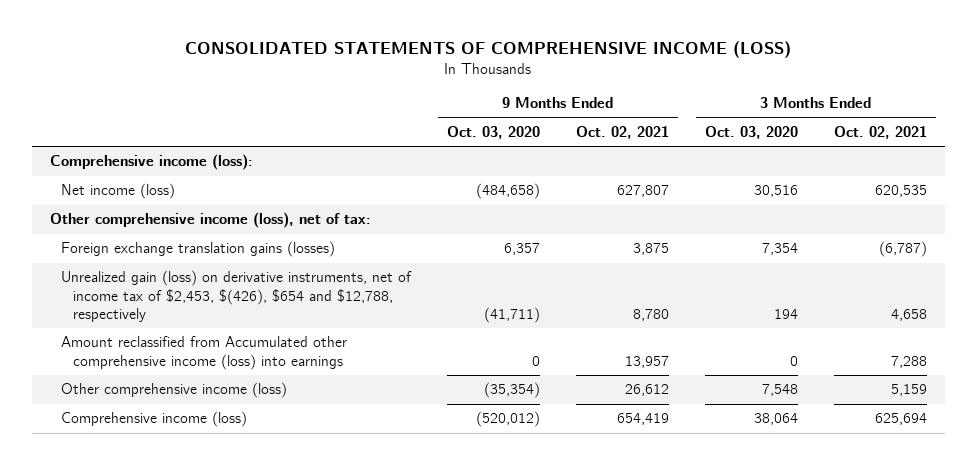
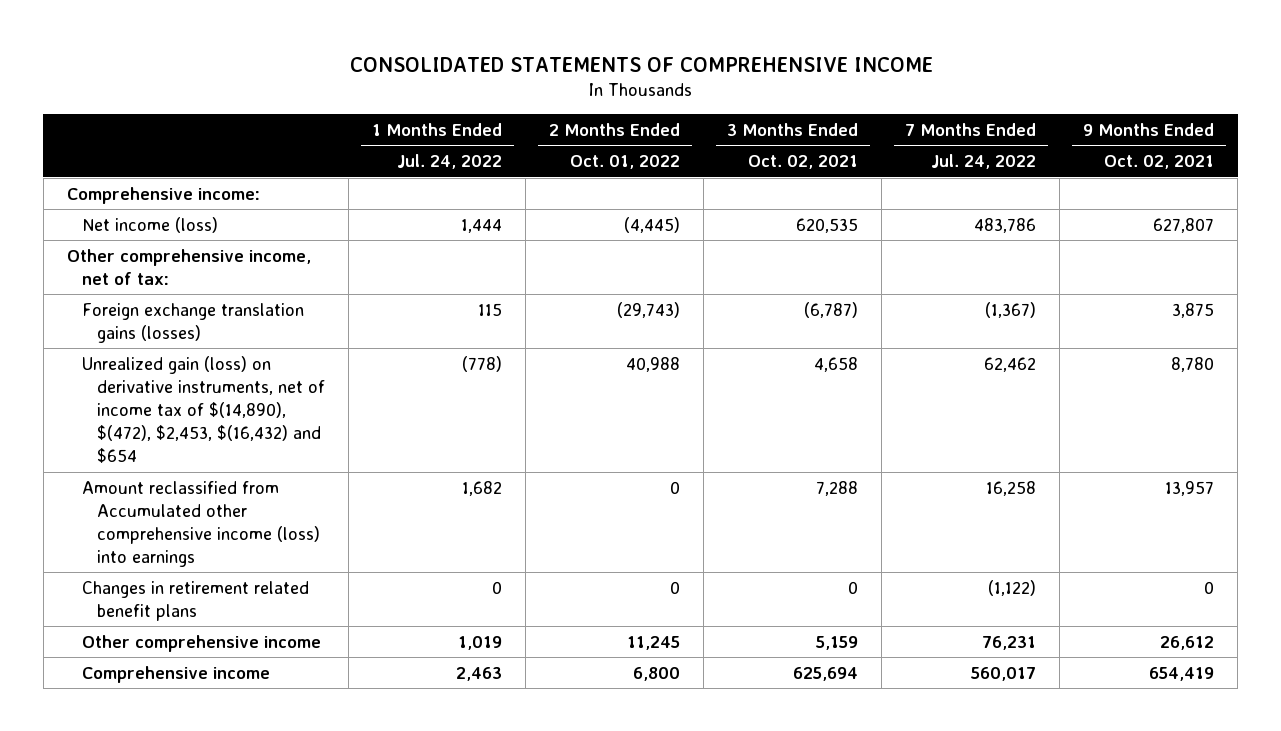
- CONSOLIDATED STATEMENTS OF COMPREHENSIVE INCOME (LOSS)
+ CONSOLIDATED STATEMENTS OF COMPREHENSIVE INCOME
- | 9 Months Ended Oct. 03, 2020 | 9 Months Ended Oct. 02, 2021 | 3 Months Ended Oct. 03, 2020 | 3 Months Ended Oct. 02, 2021
+ | 1 Months Ended Jul. 24, 2022 | 2 Months Ended Oct. 01, 2022 | 3 Months Ended Oct. 02, 2021 | 7 Months Ended Jul. 24, 2022 | 9 Months Ended Oct. 02, 2021
- Comprehensive income (loss):
+ Comprehensive income:
- Other comprehensive income (loss), net of tax:
+ Other comprehensive income, net of tax:
- Unrealized gain (loss) on derivative instruments, net of income tax of $2,453, $(426), $654 and $12,788, respectively | (41,711) | 8,780 | 194 | 4,658
+ Unrealized gain (loss) on derivative instruments, net of income tax of $(14,890), $(472), $2,453, $(16,432) and $654 | (778) | 40,988 | 4,658 | 62,462 | 8,780
- Other comprehensive income (loss) | (35,354) | 26,612 | 7,548 | 5,159
- Comprehensive income (loss) | (520,012) | 654,419 | 38,064 | 625,694
+ Changes in retirement related benefit plans | 0 | 0 | 0 | (1,122) | 0
+ Other comprehensive income | 1,019 | 11,245 | 5,159 | 76,231 | 26,612
+ Comprehensive income | 2,463 | 6,800 | 625,694 | 560,017 | 654,419

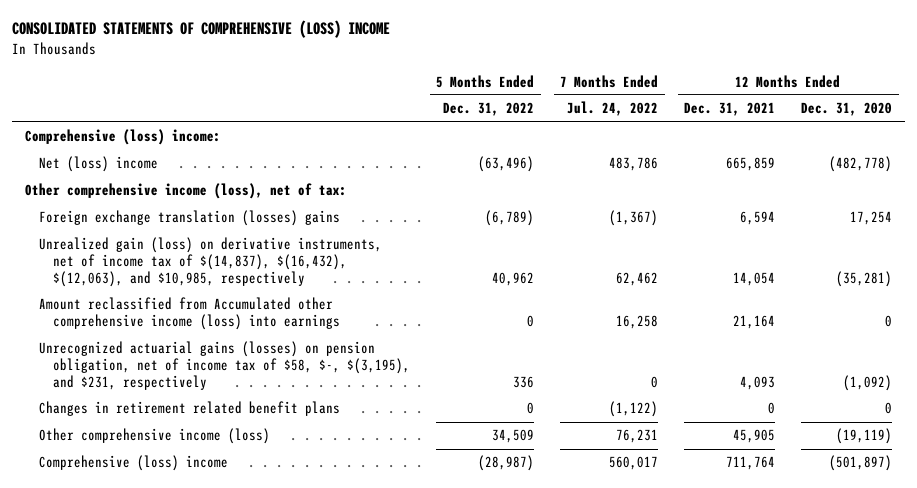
- CONSOLIDATED STATEMENTS OF COMPREHENSIVE INCOME
+ CONSOLIDATED STATEMENTS OF COMPREHENSIVE (LOSS) INCOME
- | 1 Months Ended Jul. 24, 2022 | 2 Months Ended Oct. 01, 2022 | 3 Months Ended Oct. 02, 2021 | 7 Months Ended Jul. 24, 2022 | 9 Months Ended Oct. 02, 2021
+ | 5 Months Ended Dec. 31, 2022 | 7 Months Ended Jul. 24, 2022 | 12 Months Ended Dec. 31, 2021 | 12 Months Ended Dec. 31, 2020
- Comprehensive income:
- Net income (loss) | 1,444 | (4,445) | 620,535 | 483,786 | 627,807
- Other comprehensive income, net of tax:
- Foreign exchange translation gains (losses) | 115 | (29,743) | (6,787) | (1,367) | 3,875
- Unrealized gain (loss) on derivative instruments, net of income tax of $(14,890), $(472), $2,453, $(16,432) and $654 | (778) | 40,988 | 4,658 | 62,462 | 8,780
+ Comprehensive (loss) income:
+ Net (loss) income | (63,496) | 483,786 | 665,859 | (482,778)
+ Other comprehensive income (loss), net of tax:
+ Foreign exchange translation (losses) gains | (6,789) | (1,367) | 6,594 | 17,254
+ Unrealized gain (loss) on derivative instruments, net of income tax of $(14,837), $(16,432), $(12,063), and $10,985, respectively | 40,962 | 62,462 | 14,054 | (35,281)
+ Unrecognized actuarial gains (losses) on pension obligation, net of income tax of $58, $-, $(3,195), and $231, respectively | 336 | 0 | 4,093 | (1,092)
- Other comprehensive income | 1,019 | 11,245 | 5,159 | 76,231 | 26,612
- Comprehensive income | 2,463 | 6,800 | 625,694 | 560,017 | 654,419
+ Other comprehensive income (loss) | 34,509 | 76,231 | 45,905 | (19,119)
+ Comprehensive (loss) income | (28,987) | 560,017 | 711,764 | (501,897)

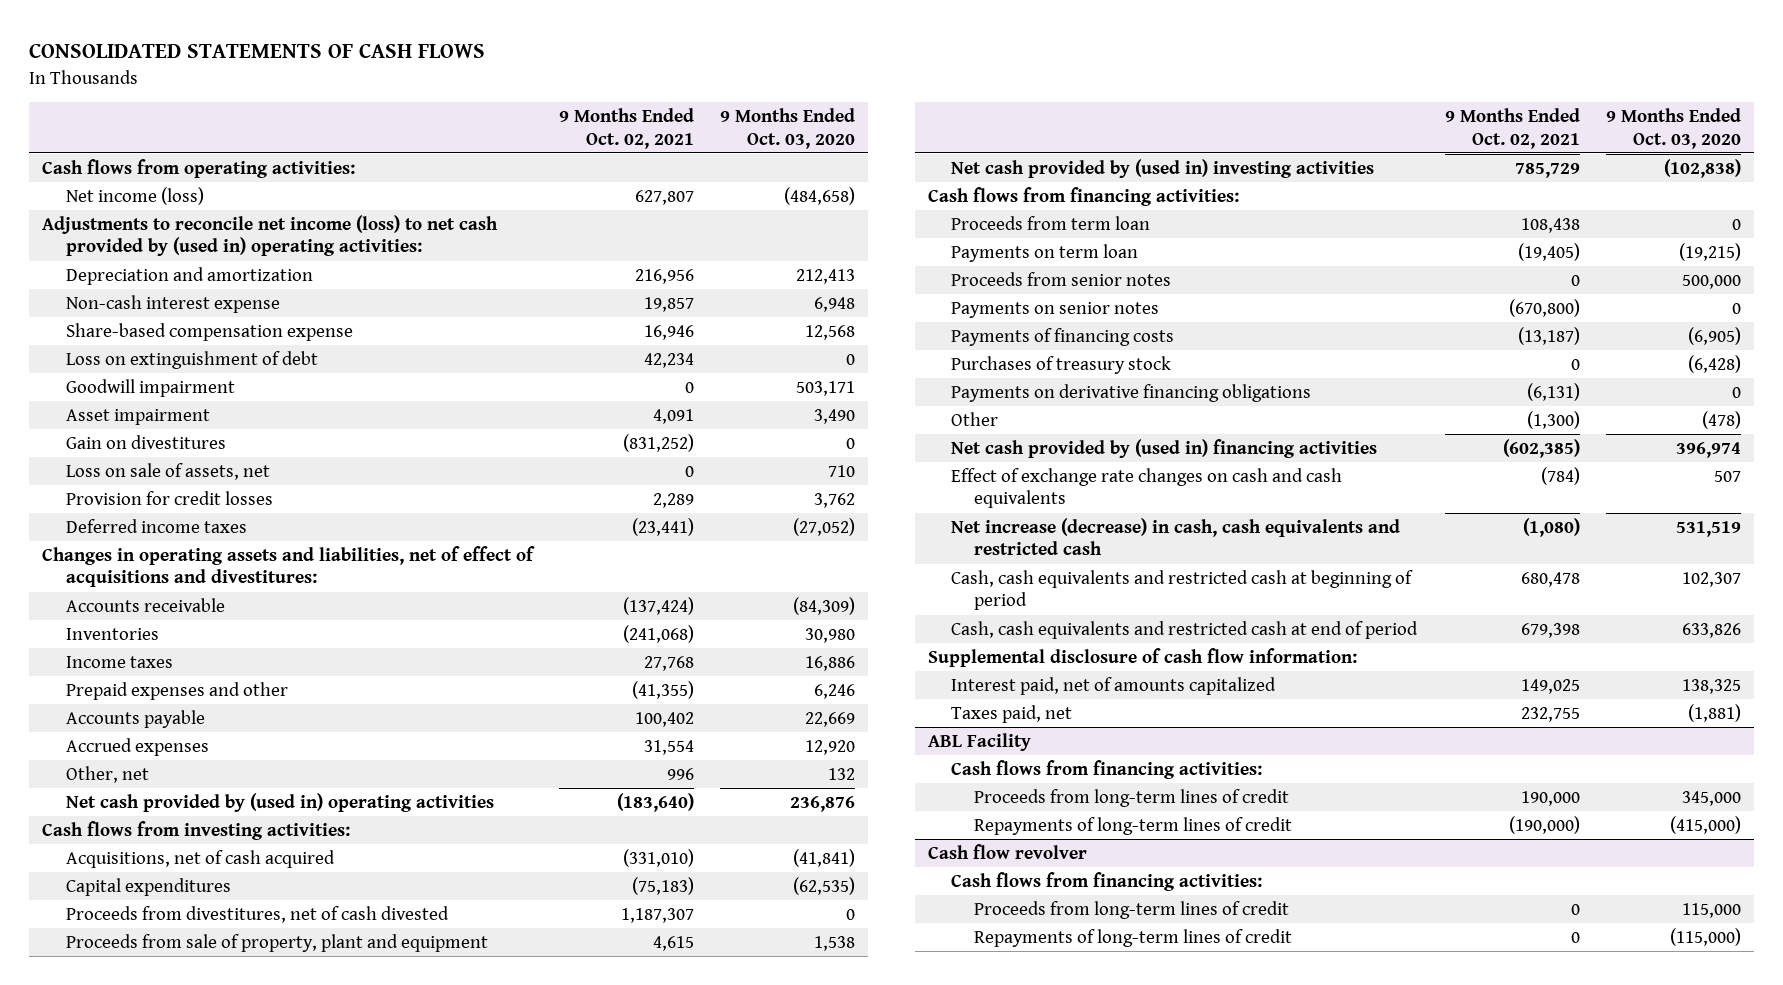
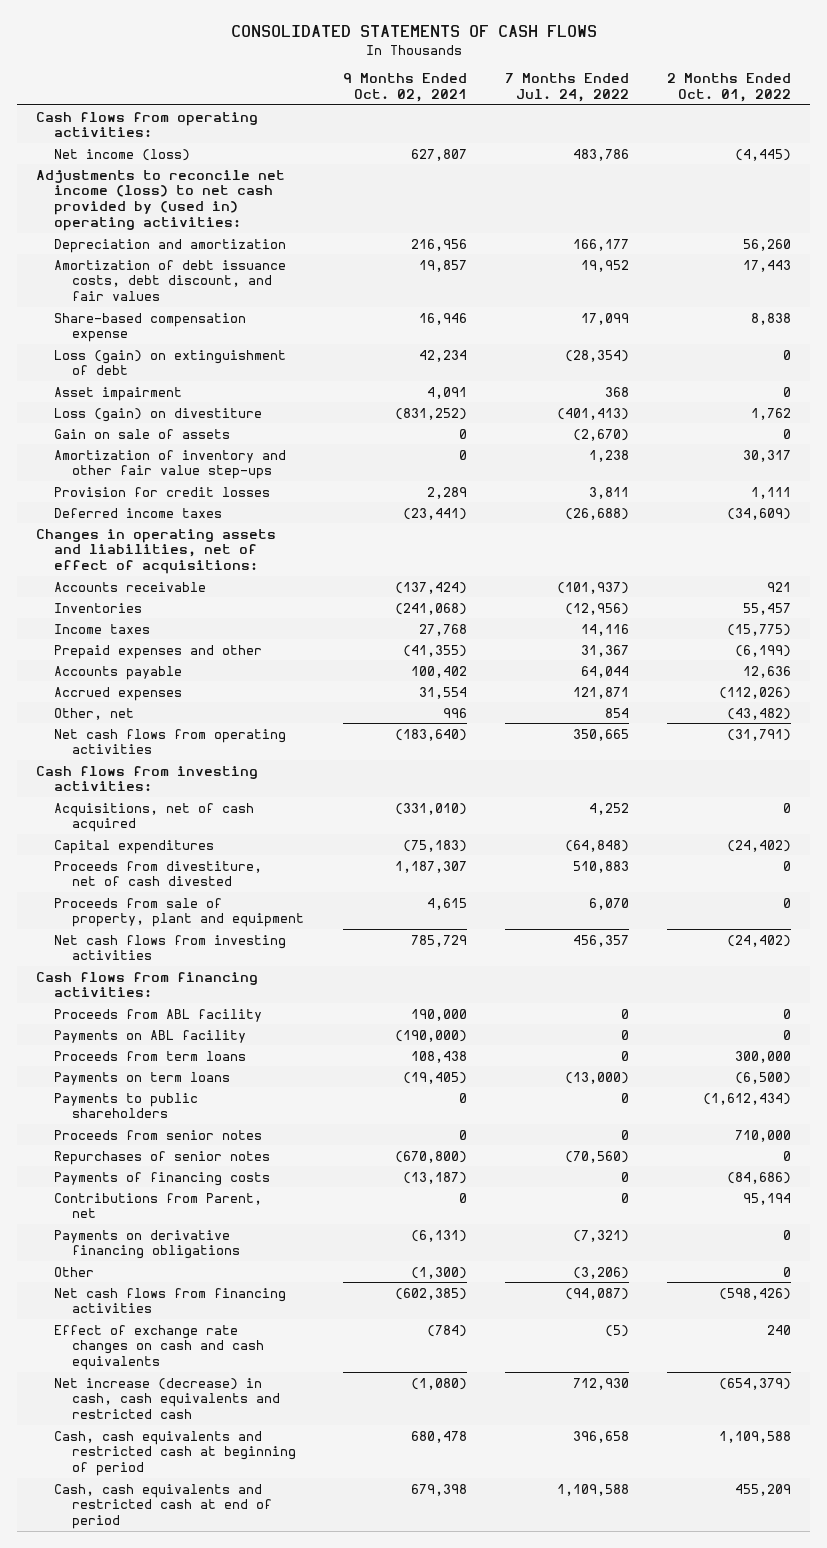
- | 9 Months Ended Oct. 02, 2021 | 9 Months Ended Oct. 03, 2020
+ | 9 Months Ended Oct. 02, 2021 | 7 Months Ended Jul. 24, 2022 | 2 Months Ended Oct. 01, 2022
- Non-cash interest expense | 19,857 | 6,948
+ Amortization of debt issuance costs, debt discount, and fair values | 19,857 | 19,952 | 17,443
- Loss on extinguishment of debt | 42,234 | 0
- Goodwill impairment | 0 | 503,171
+ Loss (gain) on extinguishment of debt | 42,234 | (28,354) | 0
- Gain on divestitures | (831,252) | 0
- Loss on sale of assets, net | 0 | 710
+ Loss (gain) on divestiture | (831,252) | (401,413) | 1,762
+ Gain on sale of assets | 0 | (2,670) | 0
+ Amortization of inventory and other fair value step-ups | 0 | 1,238 | 30,317
- Changes in operating assets and liabilities, net of effect of acquisitions and divestitures:
+ Changes in operating assets and liabilities, net of effect of acquisitions:
- Net cash provided by (used in) operating activities | (183,640) | 236,876
+ Net cash flows from operating activities | (183,640) | 350,665 | (31,791)
- Proceeds from divestitures, net of cash divested | 1,187,307 | 0
+ Proceeds from divestiture, net of cash divested | 1,187,307 | 510,883 | 0
- Net cash provided by (used in) investing activities | 785,729 | (102,838)
+ Net cash flows from investing activities | 785,729 | 456,357 | (24,402)
- Proceeds from term loan | 108,438 | 0
- Payments on term loan | (19,405) | (19,215)
+ Proceeds from ABL facility | 190,000 | 0 | 0
+ Payments on ABL facility | (190,000) | 0 | 0
+ Proceeds from term loans | 108,438 | 0 | 300,000
+ Payments on term loans | (19,405) | (13,000) | (6,500)
+ Payments to public shareholders | 0 | 0 | (1,612,434)
- Payments on senior notes | (670,800) | 0
+ Repurchases of senior notes | (670,800) | (70,560) | 0
- Purchases of treasury stock | 0 | (6,428)
+ Contributions from Parent, net | 0 | 0 | 95,194
- Net cash provided by (used in) financing activities | (602,385) | 396,974
+ Net cash flows from financing activities | (602,385) | (94,087) | (598,426)
- Supplemental disclosure of cash flow information:
- Interest paid, net of amounts capitalized | 149,025 | 138,325
- Taxes paid, net | 232,755 | (1,881)
- ABL Facility
- Cash flows from financing activities:
- Proceeds from long-term lines of credit | 190,000 | 345,000
- Repayments of long-term lines of credit | (190,000) | (415,000)
- Cash flow revolver
- Cash flows from financing activities:
- Proceeds from long-term lines of credit | 0 | 115,000
- Repayments of long-term lines of credit | 0 | (115,000)

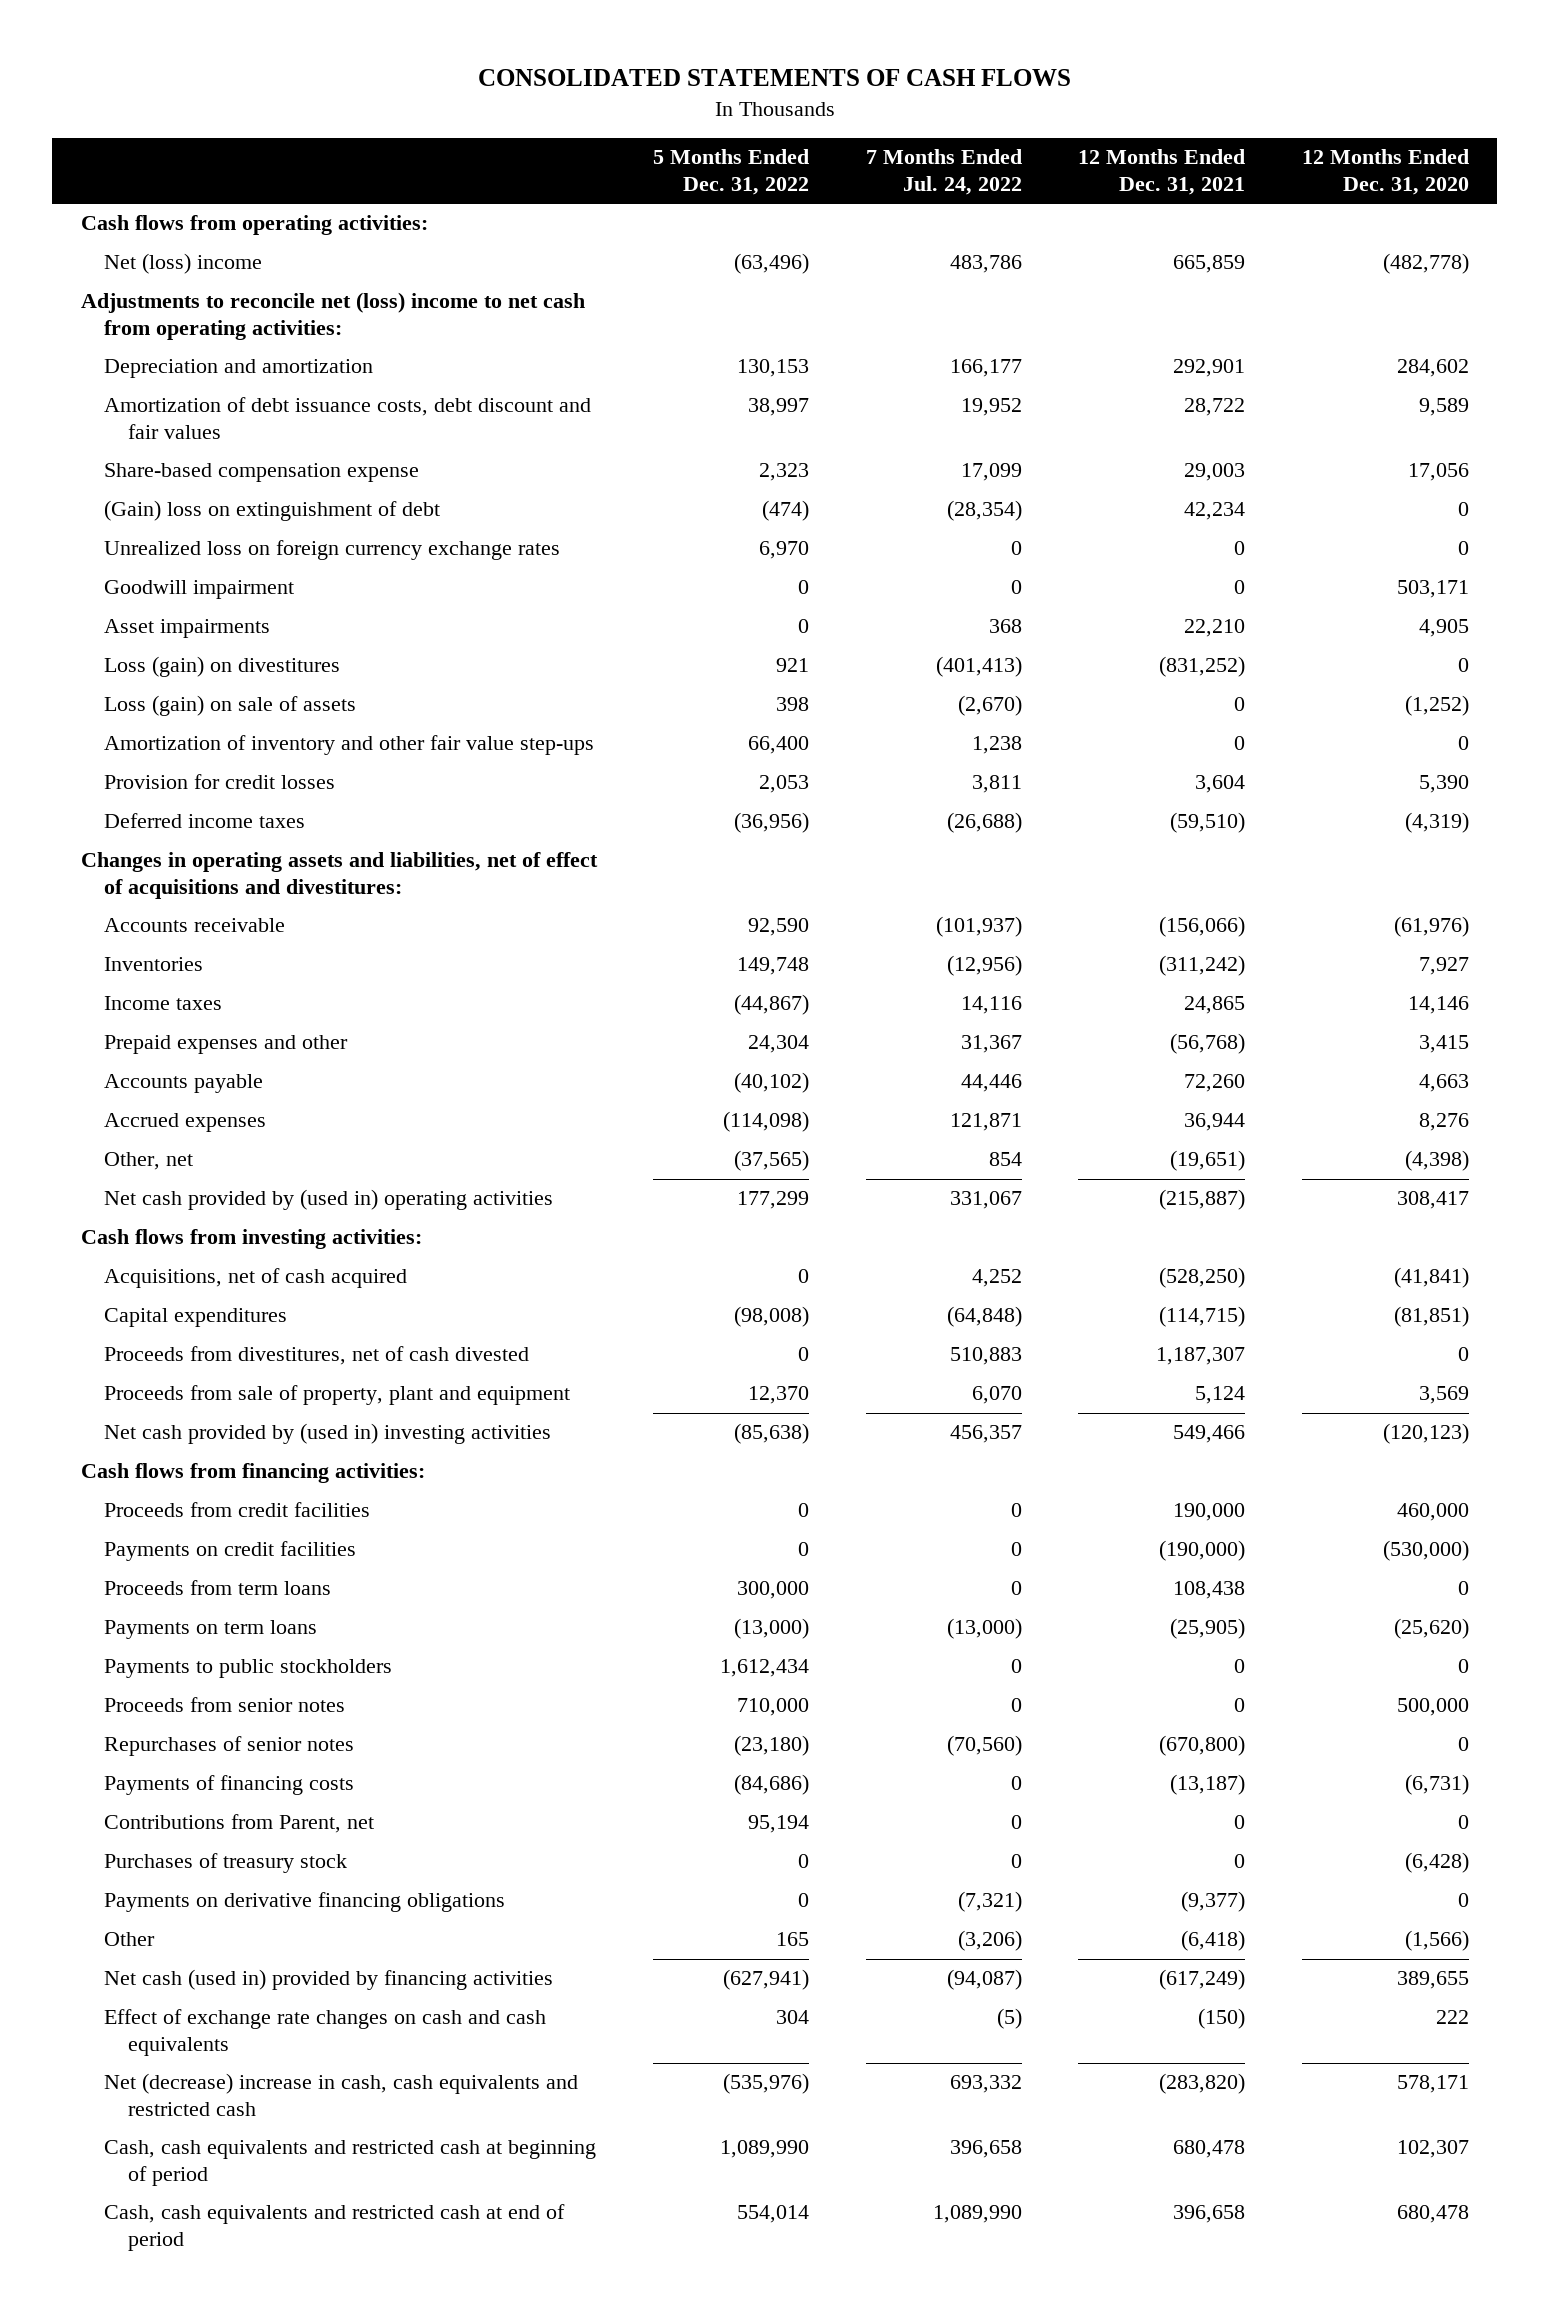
- | 9 Months Ended Oct. 02, 2021 | 7 Months Ended Jul. 24, 2022 | 2 Months Ended Oct. 01, 2022
+ | 5 Months Ended Dec. 31, 2022 | 7 Months Ended Jul. 24, 2022 | 12 Months Ended Dec. 31, 2021 | 12 Months Ended Dec. 31, 2020
- Net income (loss) | 627,807 | 483,786 | (4,445)
- Adjustments to reconcile net income (loss) to net cash provided by (used in) operating activities:
+ Net (loss) income | (63,496) | 483,786 | 665,859 | (482,778)
+ Adjustments to reconcile net (loss) income to net cash from operating activities:
- Amortization of debt issuance costs, debt discount, and fair values | 19,857 | 19,952 | 17,443
+ Amortization of debt issuance costs, debt discount and fair values | 38,997 | 19,952 | 28,722 | 9,589
- Loss (gain) on extinguishment of debt | 42,234 | (28,354) | 0
- Asset impairment | 4,091 | 368 | 0
- Loss (gain) on divestiture | (831,252) | (401,413) | 1,762
- Gain on sale of assets | 0 | (2,670) | 0
+ (Gain) loss on extinguishment of debt | (474) | (28,354) | 42,234 | 0
+ Unrealized loss on foreign currency exchange rates | 6,970 | 0 | 0 | 0
+ Goodwill impairment | 0 | 0 | 0 | 503,171
+ Asset impairments | 0 | 368 | 22,210 | 4,905
+ Loss (gain) on divestitures | 921 | (401,413) | (831,252) | 0
+ Loss (gain) on sale of assets | 398 | (2,670) | 0 | (1,252)
- Changes in operating assets and liabilities, net of effect of acquisitions:
+ Changes in operating assets and liabilities, net of effect of acquisitions and divestitures:
- Accounts payable | 100,402 | 64,044 | 12,636
+ Accounts payable | (40,102) | 44,446 | 72,260 | 4,663
- Net cash flows from operating activities | (183,640) | 350,665 | (31,791)
+ Net cash provided by (used in) operating activities | 177,299 | 331,067 | (215,887) | 308,417
- Proceeds from divestiture, net of cash divested | 1,187,307 | 510,883 | 0
+ Proceeds from divestitures, net of cash divested | 0 | 510,883 | 1,187,307 | 0
- Net cash flows from investing activities | 785,729 | 456,357 | (24,402)
+ Net cash provided by (used in) investing activities | (85,638) | 456,357 | 549,466 | (120,123)
- Proceeds from ABL facility | 190,000 | 0 | 0
- Payments on ABL facility | (190,000) | 0 | 0
+ Proceeds from credit facilities | 0 | 0 | 190,000 | 460,000
+ Payments on credit facilities | 0 | 0 | (190,000) | (530,000)
- Payments to public shareholders | 0 | 0 | (1,612,434)
+ Payments to public stockholders | 1,612,434 | 0 | 0 | 0
+ Purchases of treasury stock | 0 | 0 | 0 | (6,428)
- Net cash flows from financing activities | (602,385) | (94,087) | (598,426)
+ Net cash (used in) provided by financing activities | (627,941) | (94,087) | (617,249) | 389,655
- Net increase (decrease) in cash, cash equivalents and restricted cash | (1,080) | 712,930 | (654,379)
+ Net (decrease) increase in cash, cash equivalents and restricted cash | (535,976) | 693,332 | (283,820) | 578,171
- Cash, cash equivalents and restricted cash at end of period | 679,398 | 1,109,588 | 455,209
+ Cash, cash equivalents and restricted cash at end of period | 554,014 | 1,089,990 | 396,658 | 680,478

